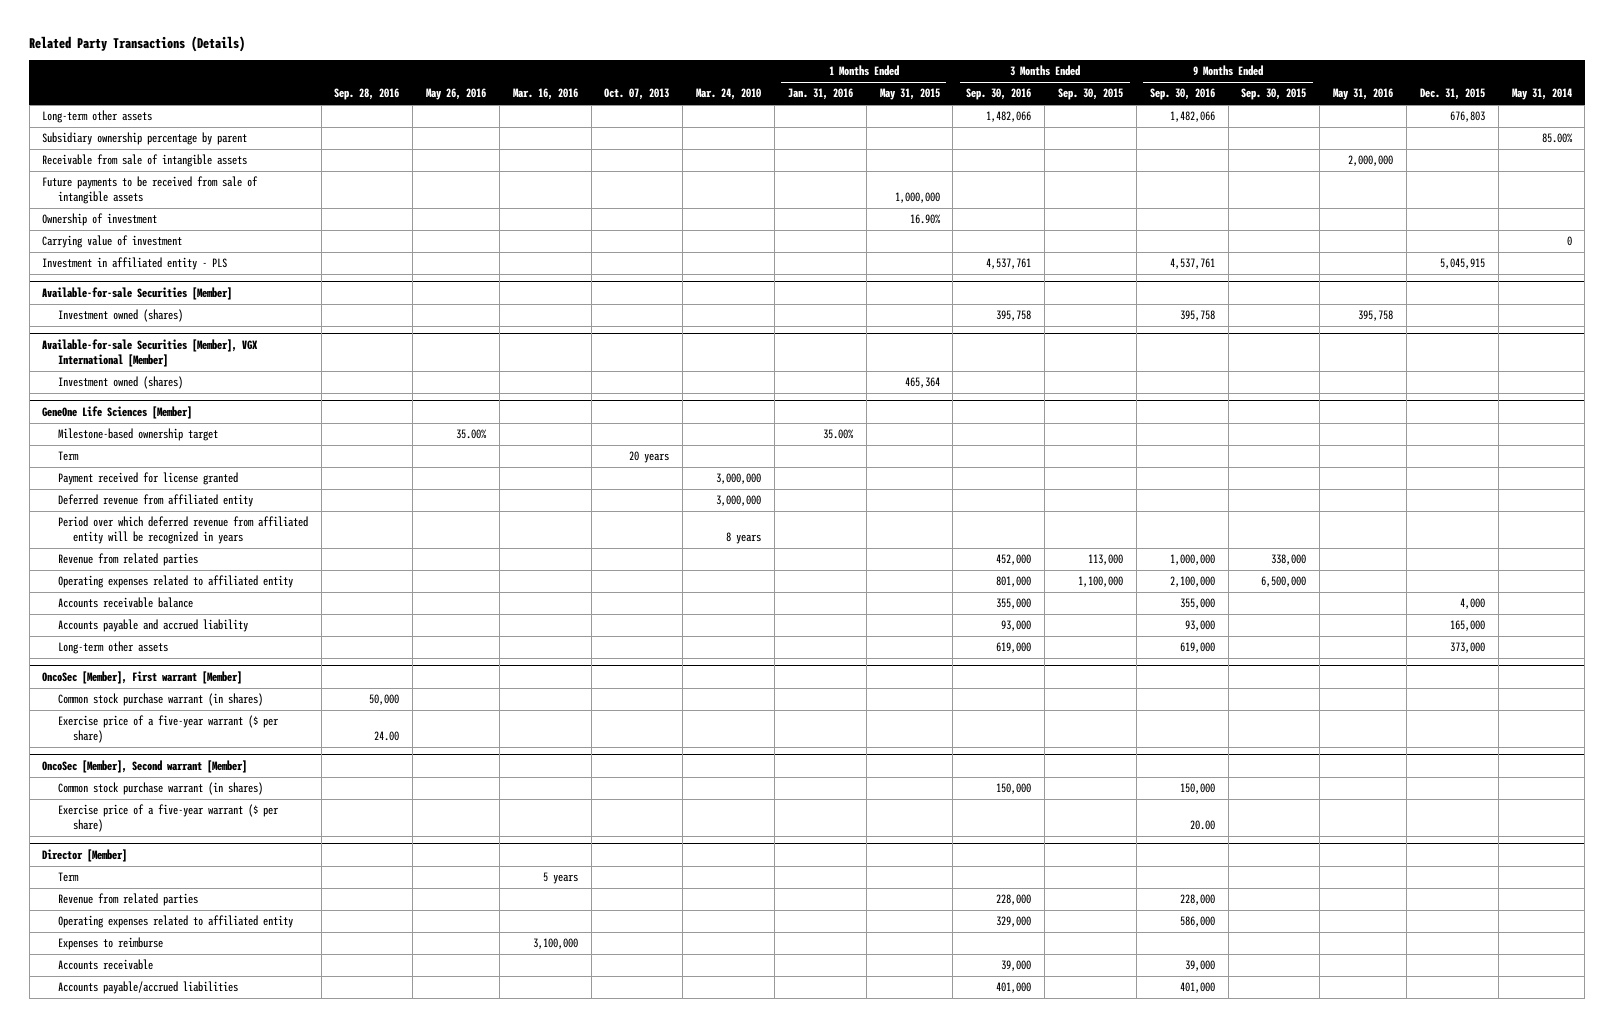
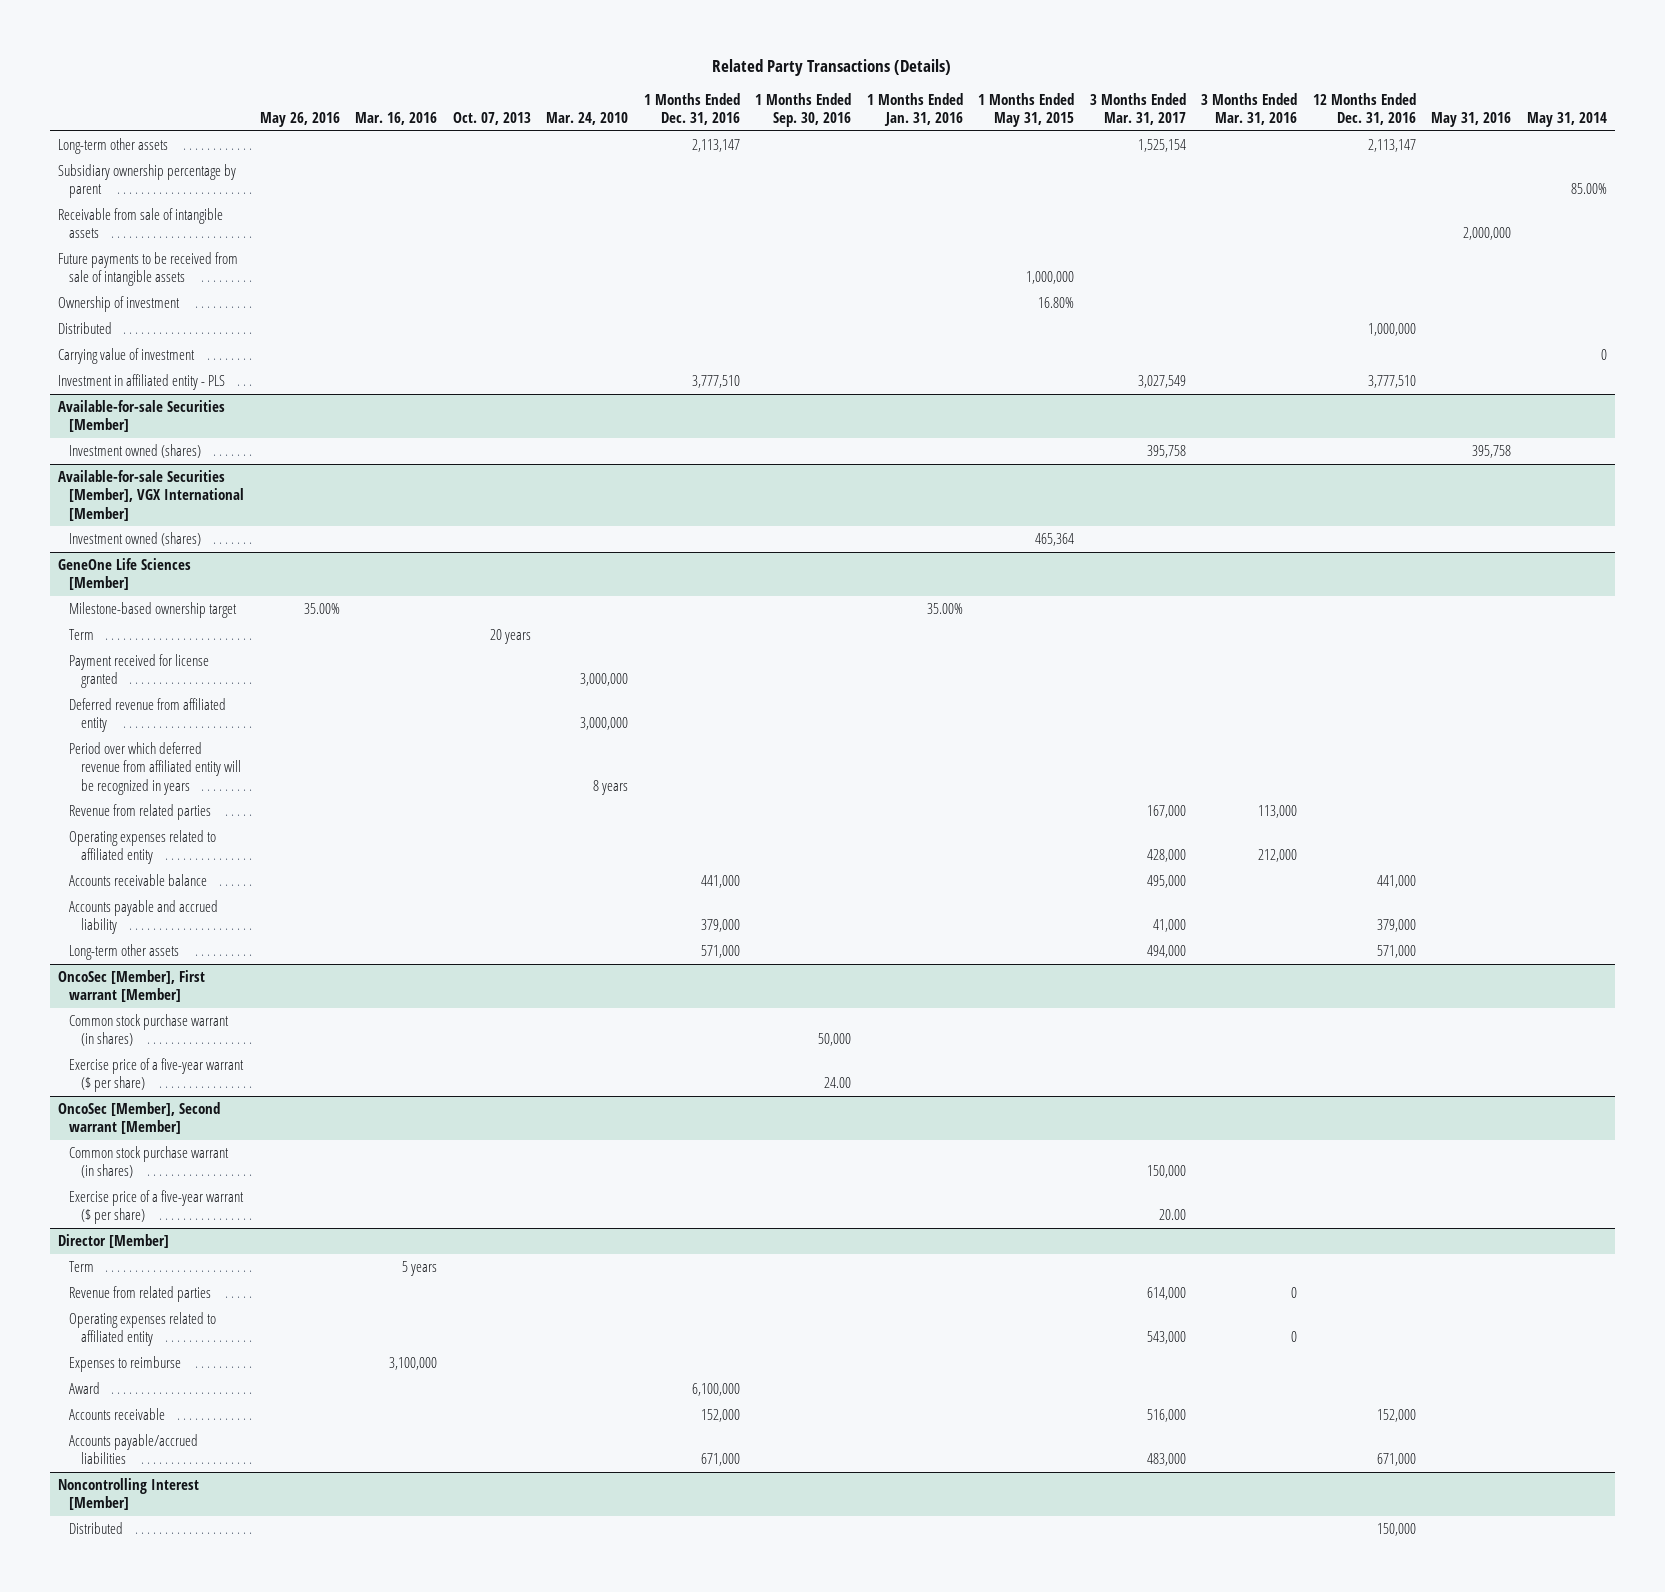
- | Sep. 28, 2016 | May 26, 2016 | Mar. 16, 2016 | Oct. 07, 2013 | Mar. 24, 2010 | 1 Months Ended Jan. 31, 2016 | 1 Months Ended May 31, 2015 | 3 Months Ended Sep. 30, 2016 | 3 Months Ended Sep. 30, 2015 | 9 Months Ended Sep. 30, 2016 | 9 Months Ended Sep. 30, 2015 | May 31, 2016 | Dec. 31, 2015 | May 31, 2014
+ | May 26, 2016 | Mar. 16, 2016 | Oct. 07, 2013 | Mar. 24, 2010 | 1 Months Ended Dec. 31, 2016 | 1 Months Ended Sep. 30, 2016 | 1 Months Ended Jan. 31, 2016 | 1 Months Ended May 31, 2015 | 3 Months Ended Mar. 31, 2017 | 3 Months Ended Mar. 31, 2016 | 12 Months Ended Dec. 31, 2016 | May 31, 2016 | May 31, 2014
- Ownership of investment | | | | | | | 16.90% | | | | | | |
+ Ownership of investment | | | | | | | | 16.80% | | | | |
+ Distributed | | | | | | | | | | | 1,000,000 | |
@ Director [Member]
+ Award | | | | | 6,100,000 | | | | | | | |
+ Noncontrolling Interest [Member]
+ Distributed | | | | | | | | | | | 150,000 | |

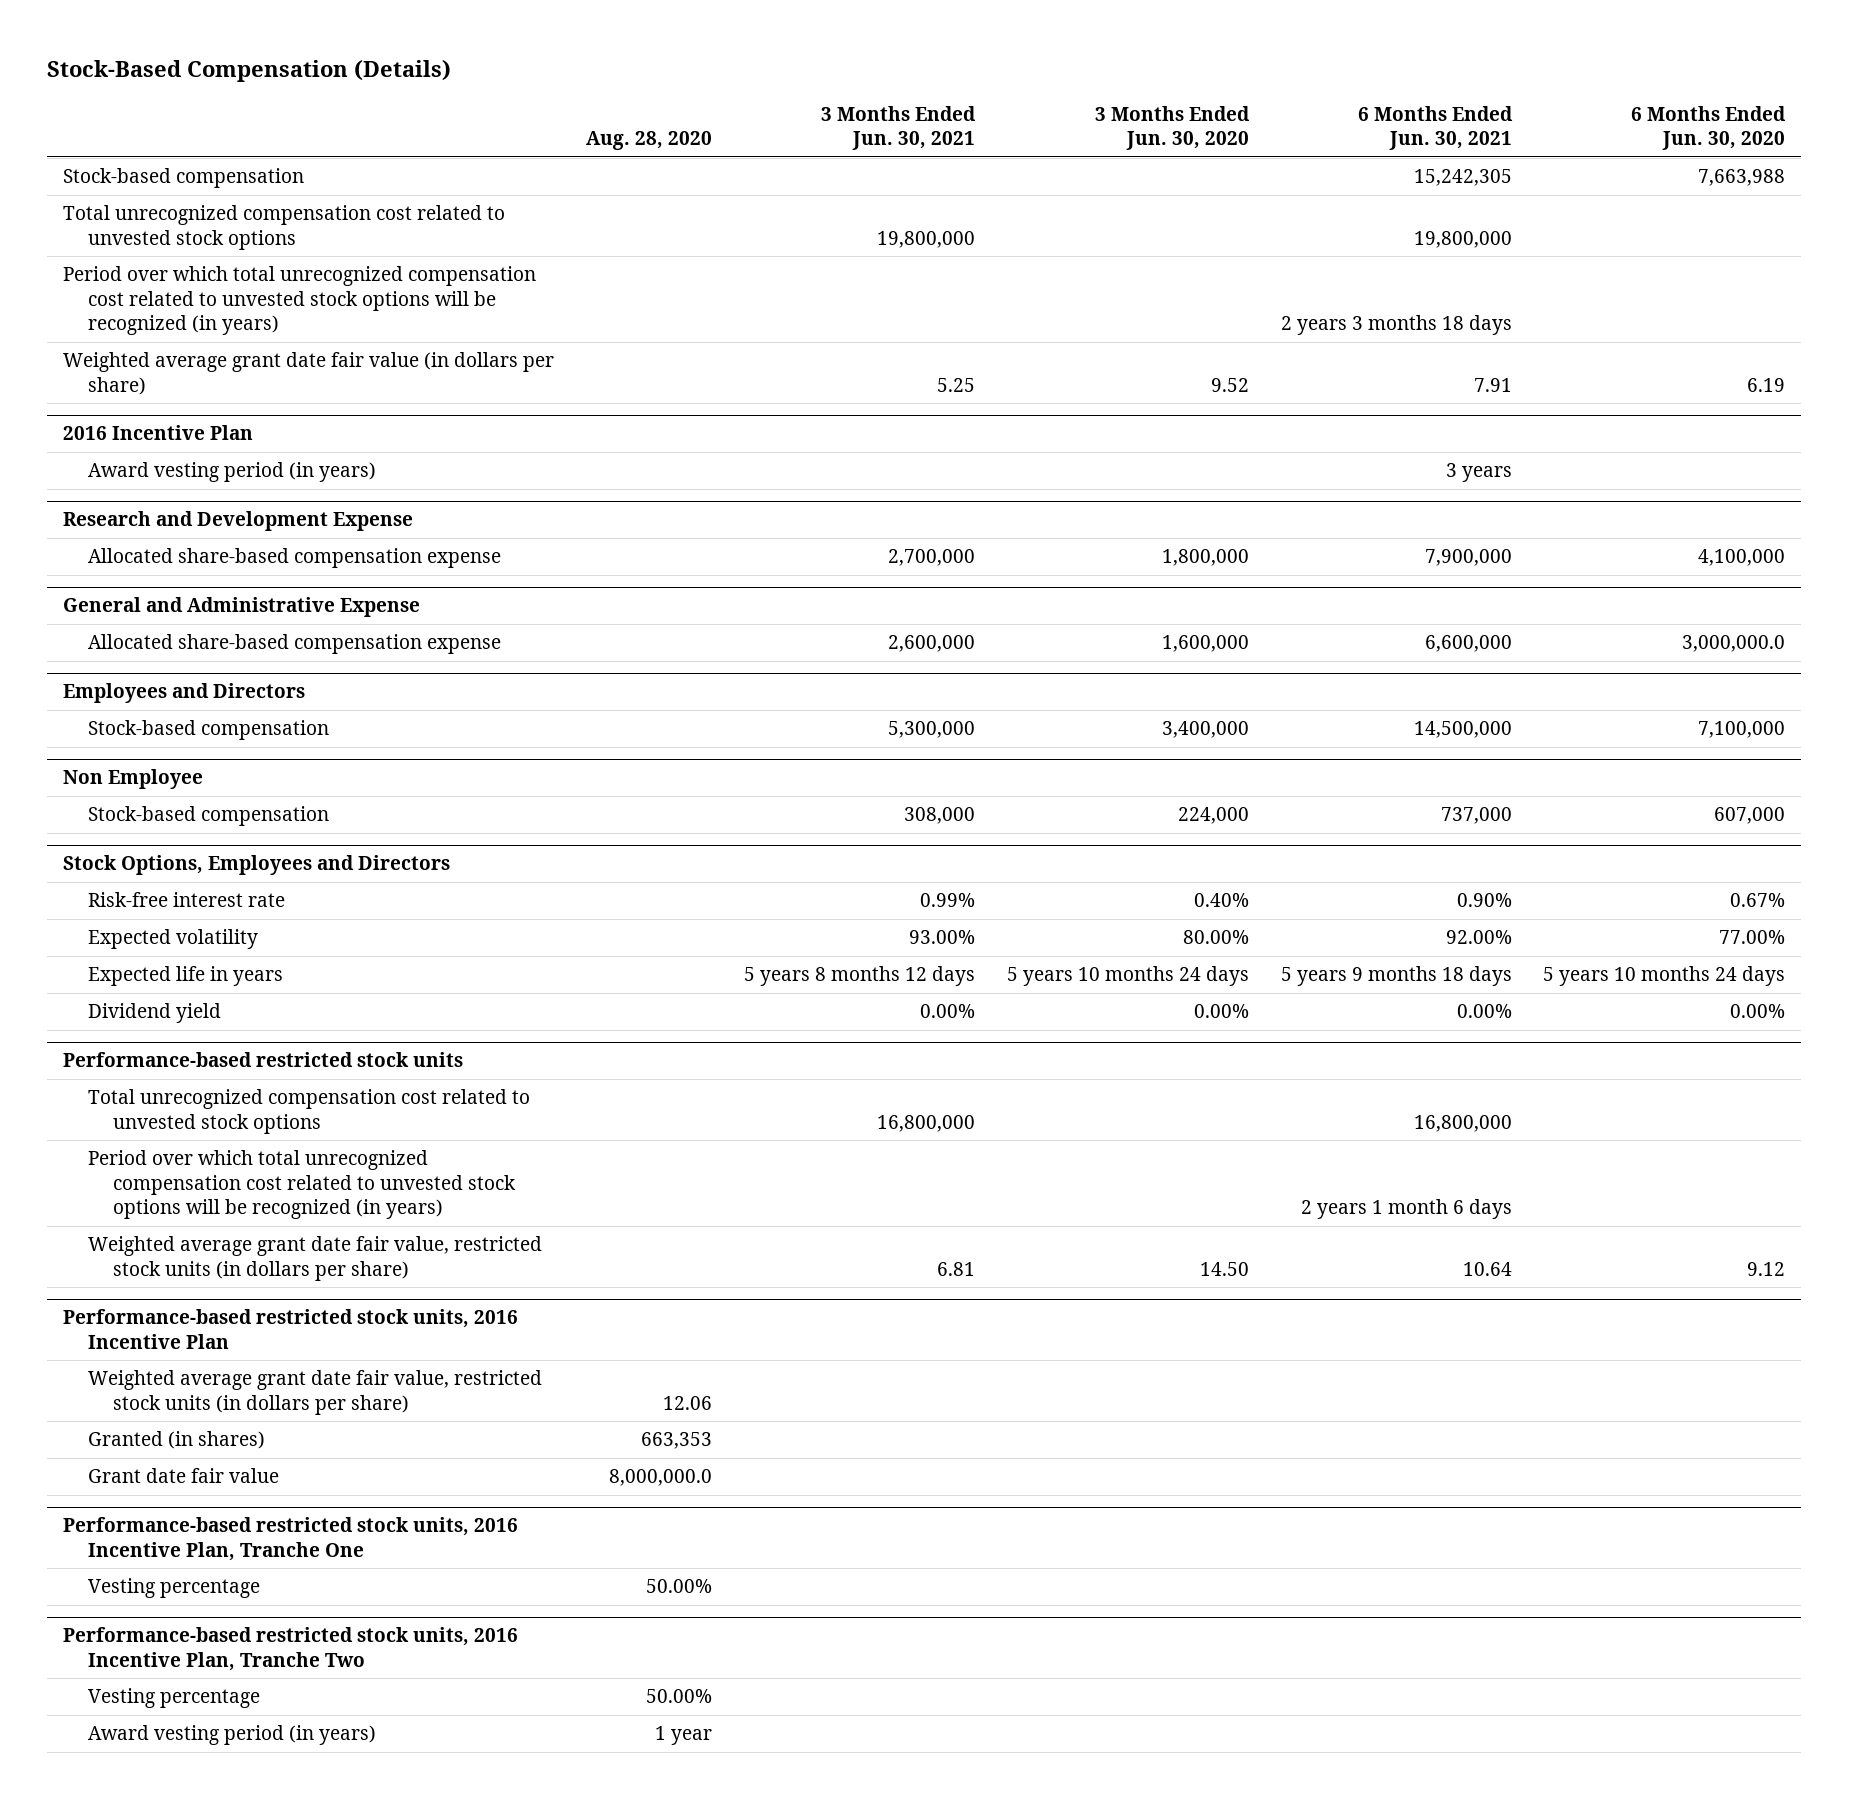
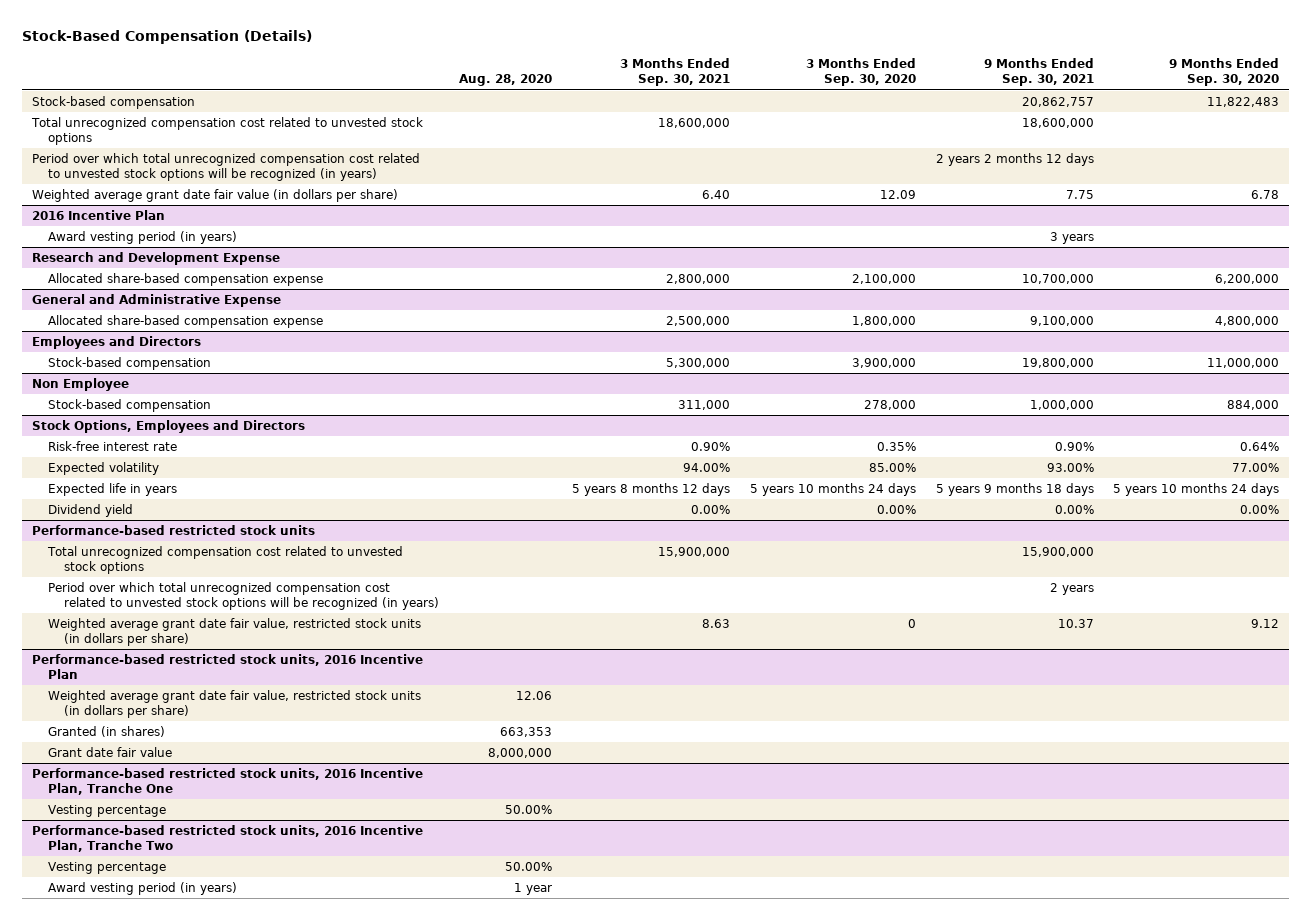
- | Aug. 28, 2020 | 3 Months Ended Jun. 30, 2021 | 3 Months Ended Jun. 30, 2020 | 6 Months Ended Jun. 30, 2021 | 6 Months Ended Jun. 30, 2020
+ | Aug. 28, 2020 | 3 Months Ended Sep. 30, 2021 | 3 Months Ended Sep. 30, 2020 | 9 Months Ended Sep. 30, 2021 | 9 Months Ended Sep. 30, 2020
@ Performance-based restricted stock units, 2016 Incentive Plan
- Grant date fair value | 8,000,000.0 | | | |
+ Grant date fair value | 8,000,000 | | | |

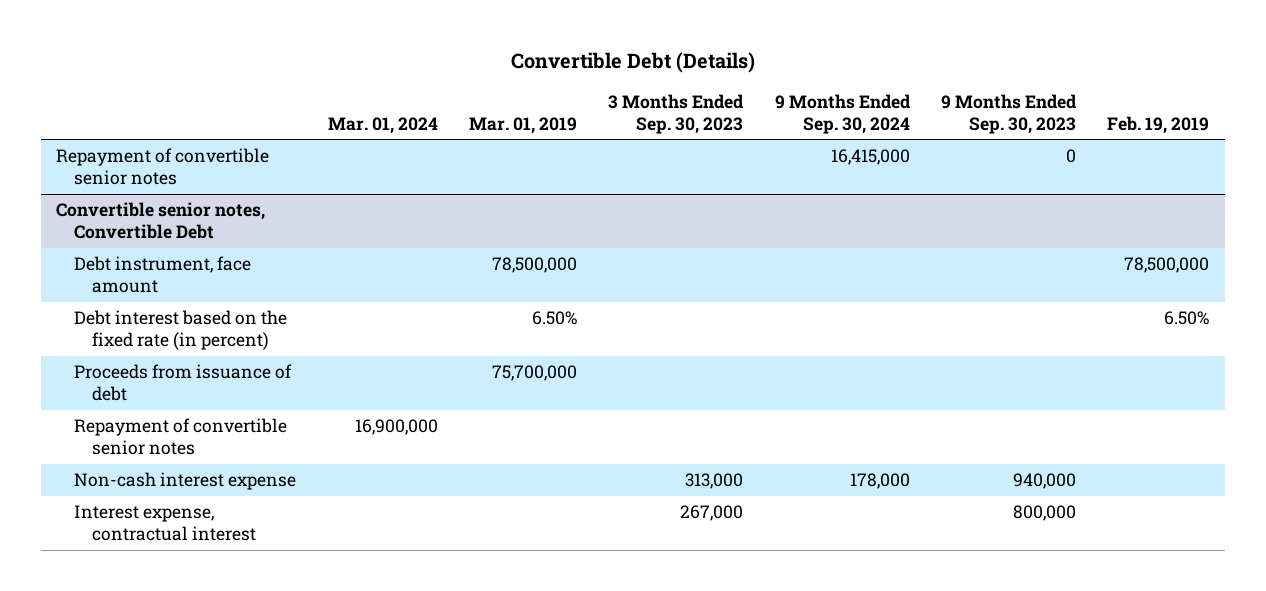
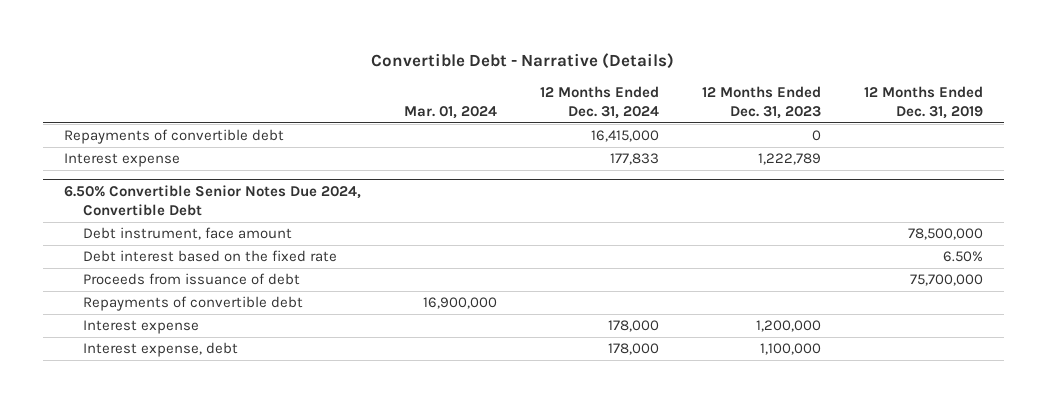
- Convertible Debt (Details)
+ Convertible Debt - Narrative (Details)
- | Mar. 01, 2024 | Mar. 01, 2019 | 3 Months Ended Sep. 30, 2023 | 9 Months Ended Sep. 30, 2024 | 9 Months Ended Sep. 30, 2023 | Feb. 19, 2019
+ | Mar. 01, 2024 | 12 Months Ended Dec. 31, 2024 | 12 Months Ended Dec. 31, 2023 | 12 Months Ended Dec. 31, 2019
- Repayment of convertible senior notes | | | | 16,415,000 | 0 |
- Convertible senior notes, Convertible Debt
+ Repayments of convertible debt | | 16,415,000 | 0 |
+ Interest expense | | 177,833 | 1,222,789 |
+ 6.50% Convertible Senior Notes Due 2024, Convertible Debt
- Debt interest based on the fixed rate (in percent) | | 6.50% | | | | 6.50%
+ Debt interest based on the fixed rate | | | | 6.50%
- Repayment of convertible senior notes | 16,900,000 | | | | |
- Non-cash interest expense | | | 313,000 | 178,000 | 940,000 |
- Interest expense, contractual interest | | | 267,000 | | 800,000 |
+ Repayments of convertible debt | 16,900,000 | | |
+ Interest expense | | 178,000 | 1,200,000 |
+ Interest expense, debt | | 178,000 | 1,100,000 |

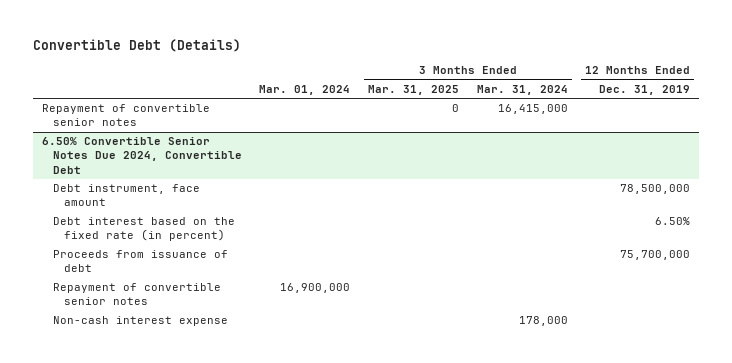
- Convertible Debt - Narrative (Details)
+ Convertible Debt (Details)
- | Mar. 01, 2024 | 12 Months Ended Dec. 31, 2024 | 12 Months Ended Dec. 31, 2023 | 12 Months Ended Dec. 31, 2019
+ | Mar. 01, 2024 | 3 Months Ended Mar. 31, 2025 | 3 Months Ended Mar. 31, 2024 | 12 Months Ended Dec. 31, 2019
- Repayments of convertible debt | | 16,415,000 | 0 |
- Interest expense | | 177,833 | 1,222,789 |
+ Repayment of convertible senior notes | | 0 | 16,415,000 |
@ 6.50% Convertible Senior Notes Due 2024, Convertible Debt
- Debt interest based on the fixed rate | | | | 6.50%
+ Debt interest based on the fixed rate (in percent) | | | | 6.50%
- Repayments of convertible debt | 16,900,000 | | |
- Interest expense | | 178,000 | 1,200,000 |
- Interest expense, debt | | 178,000 | 1,100,000 |
+ Repayment of convertible senior notes | 16,900,000 | | |
+ Non-cash interest expense | | | 178,000 |

